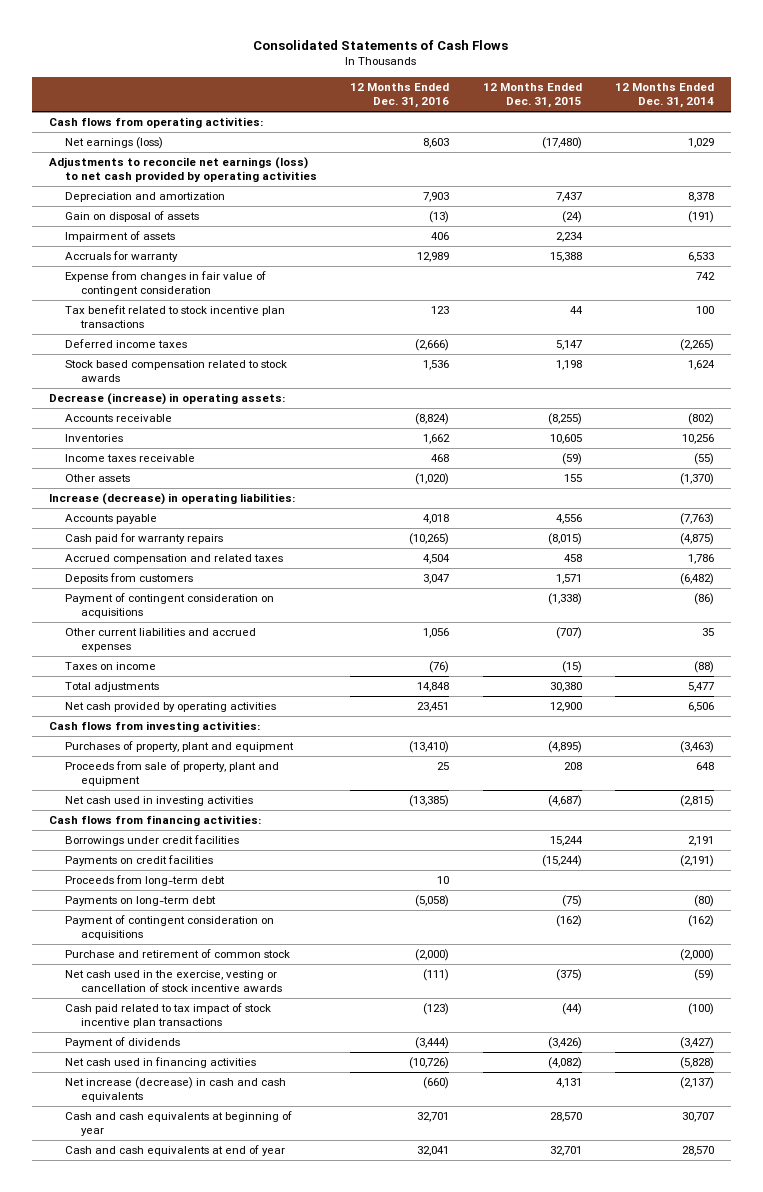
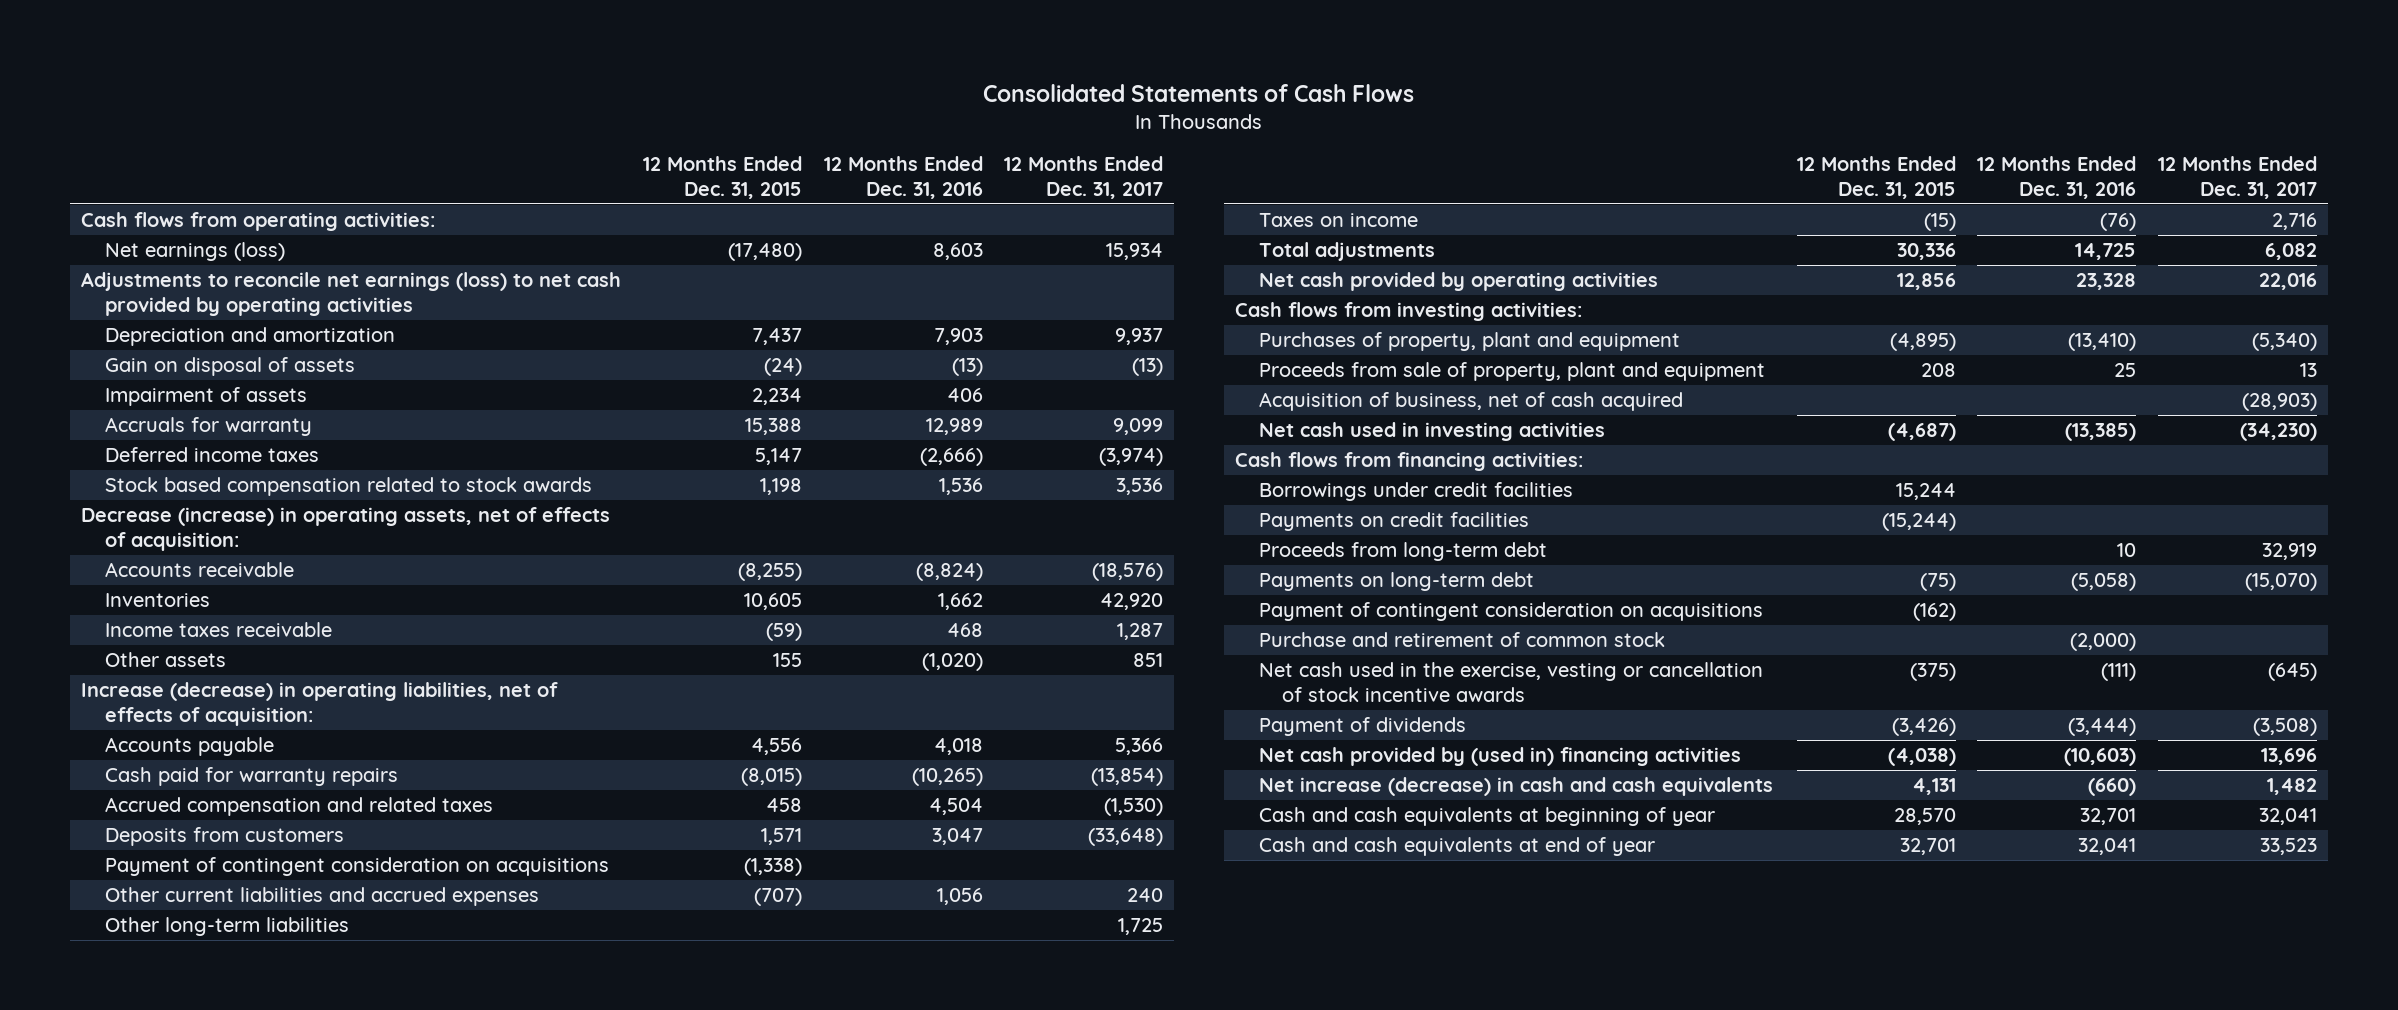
- | 12 Months Ended Dec. 31, 2016 | 12 Months Ended Dec. 31, 2015 | 12 Months Ended Dec. 31, 2014
+ | 12 Months Ended Dec. 31, 2015 | 12 Months Ended Dec. 31, 2016 | 12 Months Ended Dec. 31, 2017
- Expense from changes in fair value of contingent consideration | | | 742
- Tax benefit related to stock incentive plan transactions | 123 | 44 | 100
- Decrease (increase) in operating assets:
+ Decrease (increase) in operating assets, net of effects of acquisition:
- Increase (decrease) in operating liabilities:
+ Increase (decrease) in operating liabilities, net of effects of acquisition:
+ Other long-term liabilities | | | 1,725
- Total adjustments | 14,848 | 30,380 | 5,477
- Net cash provided by operating activities | 23,451 | 12,900 | 6,506
+ Total adjustments | 30,336 | 14,725 | 6,082
+ Net cash provided by operating activities | 12,856 | 23,328 | 22,016
+ Acquisition of business, net of cash acquired | | | (28,903)
- Cash paid related to tax impact of stock incentive plan transactions | (123) | (44) | (100)
- Net cash used in financing activities | (10,726) | (4,082) | (5,828)
+ Net cash provided by (used in) financing activities | (4,038) | (10,603) | 13,696

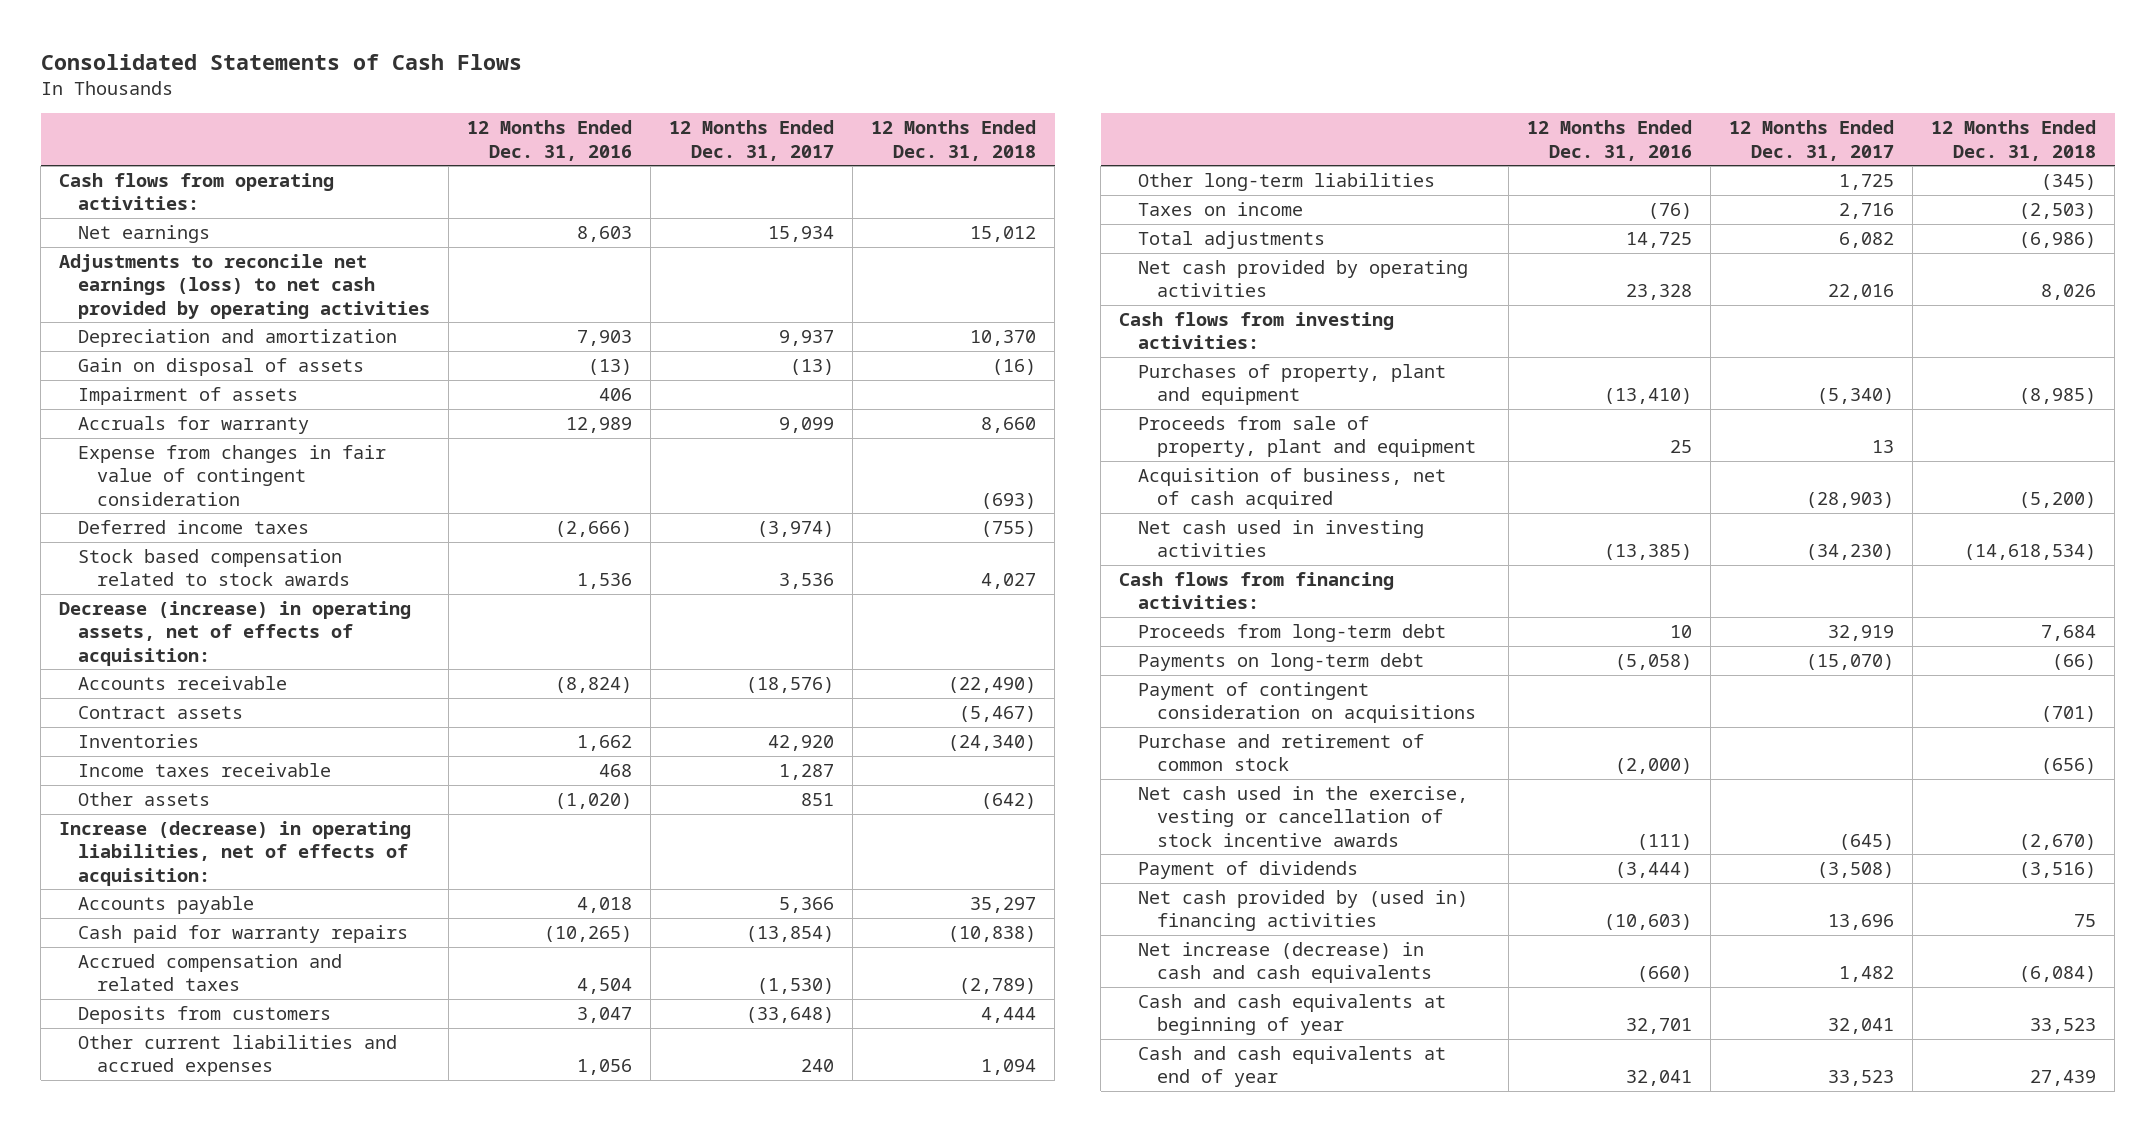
- | 12 Months Ended Dec. 31, 2015 | 12 Months Ended Dec. 31, 2016 | 12 Months Ended Dec. 31, 2017
+ | 12 Months Ended Dec. 31, 2016 | 12 Months Ended Dec. 31, 2017 | 12 Months Ended Dec. 31, 2018
- Net earnings (loss) | (17,480) | 8,603 | 15,934
+ Net earnings | 8,603 | 15,934 | 15,012
+ Expense from changes in fair value of contingent consideration | | | (693)
+ Contract assets | | | (5,467)
- Payment of contingent consideration on acquisitions | (1,338) | |
- Borrowings under credit facilities | 15,244 | |
- Payments on credit facilities | (15,244) | |

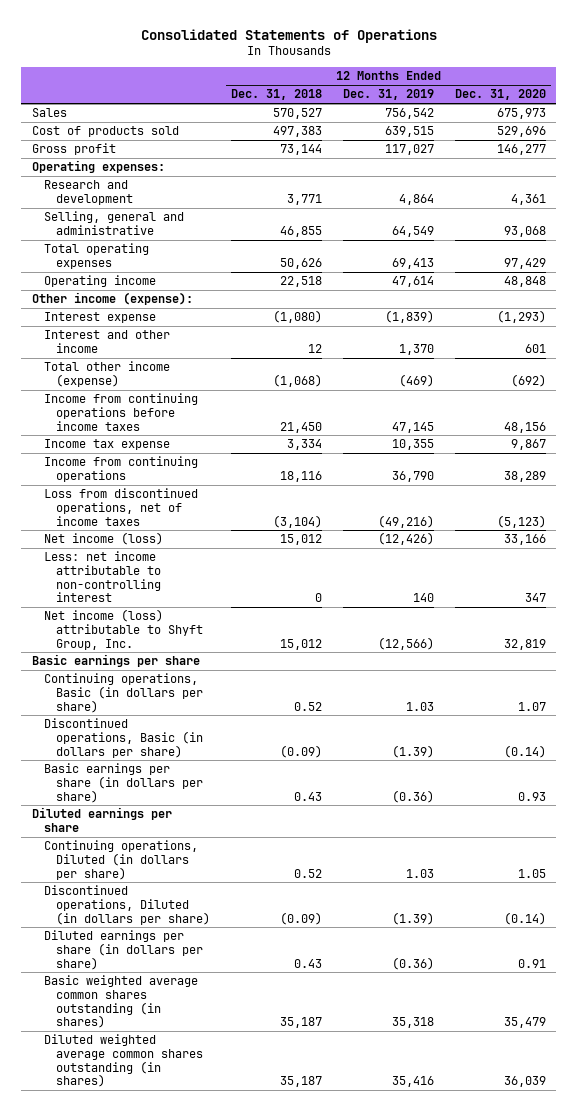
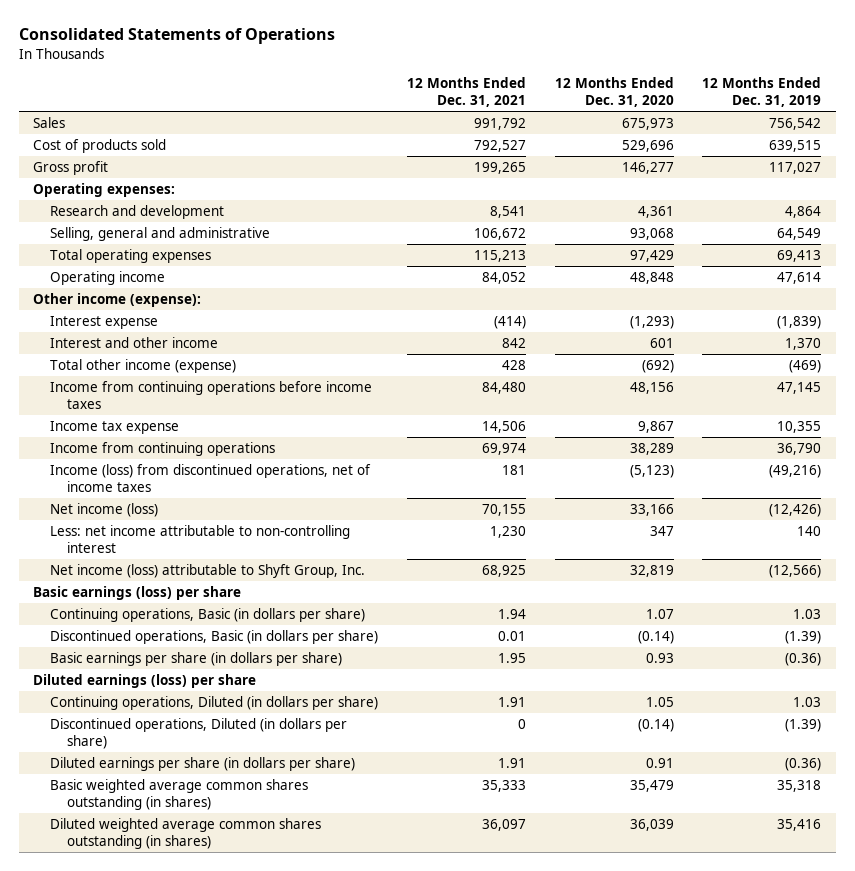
- | 12 Months Ended Dec. 31, 2018 | 12 Months Ended Dec. 31, 2019 | 12 Months Ended Dec. 31, 2020
+ | 12 Months Ended Dec. 31, 2021 | 12 Months Ended Dec. 31, 2020 | 12 Months Ended Dec. 31, 2019
- Loss from discontinued operations, net of income taxes | (3,104) | (49,216) | (5,123)
+ Income (loss) from discontinued operations, net of income taxes | 181 | (5,123) | (49,216)
- Basic earnings per share
+ Basic earnings (loss) per share
- Diluted earnings per share
+ Diluted earnings (loss) per share

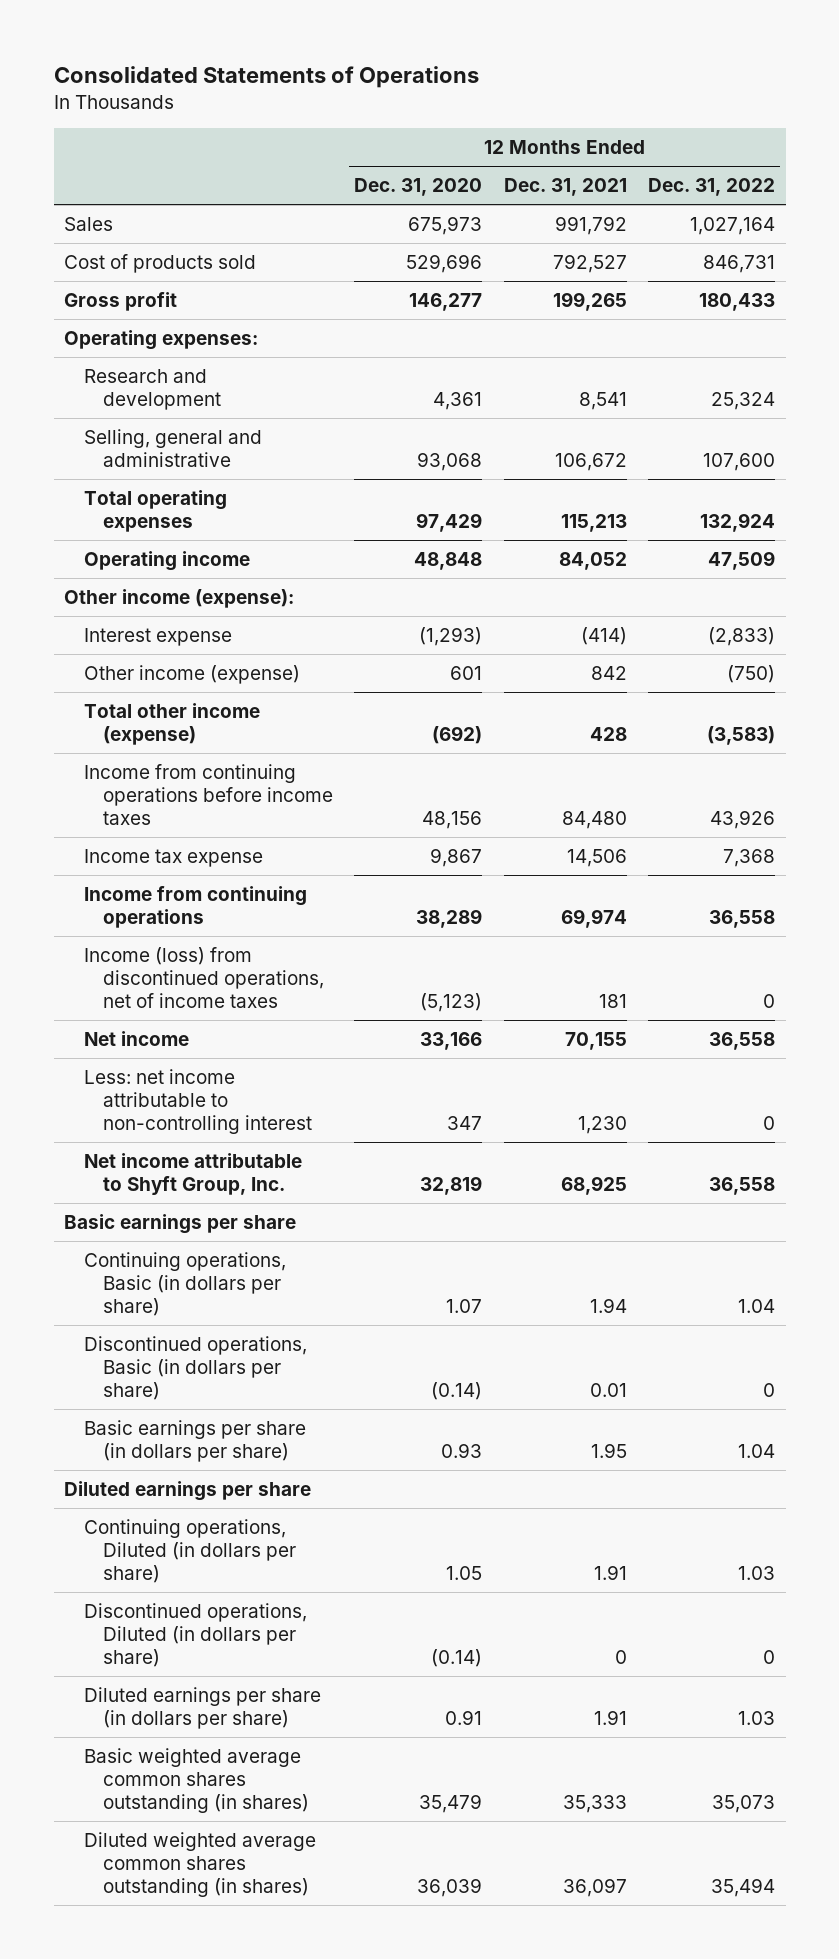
- | 12 Months Ended Dec. 31, 2021 | 12 Months Ended Dec. 31, 2020 | 12 Months Ended Dec. 31, 2019
+ | 12 Months Ended Dec. 31, 2020 | 12 Months Ended Dec. 31, 2021 | 12 Months Ended Dec. 31, 2022
- Interest and other income | 842 | 601 | 1,370
+ Other income (expense) | 601 | 842 | (750)
- Net income (loss) | 70,155 | 33,166 | (12,426)
+ Net income | 33,166 | 70,155 | 36,558
- Net income (loss) attributable to Shyft Group, Inc. | 68,925 | 32,819 | (12,566)
- Basic earnings (loss) per share
+ Net income attributable to Shyft Group, Inc. | 32,819 | 68,925 | 36,558
+ Basic earnings per share
- Diluted earnings (loss) per share
+ Diluted earnings per share

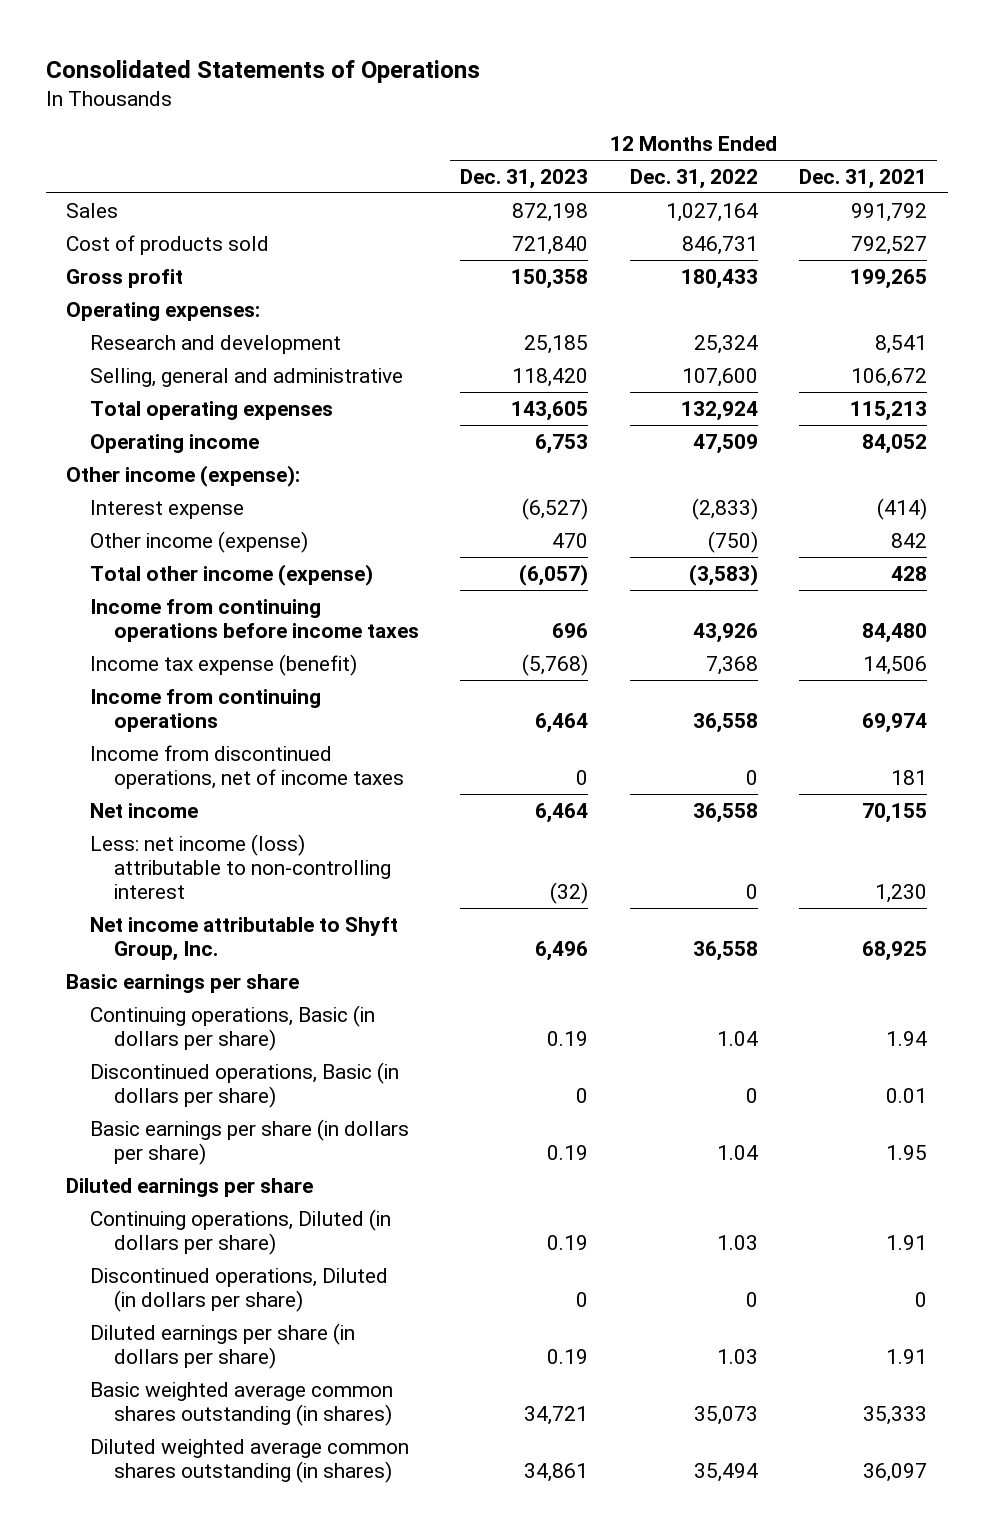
- | 12 Months Ended Dec. 31, 2020 | 12 Months Ended Dec. 31, 2021 | 12 Months Ended Dec. 31, 2022
+ | 12 Months Ended Dec. 31, 2023 | 12 Months Ended Dec. 31, 2022 | 12 Months Ended Dec. 31, 2021
- Income tax expense | 9,867 | 14,506 | 7,368
+ Income tax expense (benefit) | (5,768) | 7,368 | 14,506
- Income (loss) from discontinued operations, net of income taxes | (5,123) | 181 | 0
+ Income from discontinued operations, net of income taxes | 0 | 0 | 181
- Less: net income attributable to non-controlling interest | 347 | 1,230 | 0
+ Less: net income (loss) attributable to non-controlling interest | (32) | 0 | 1,230

